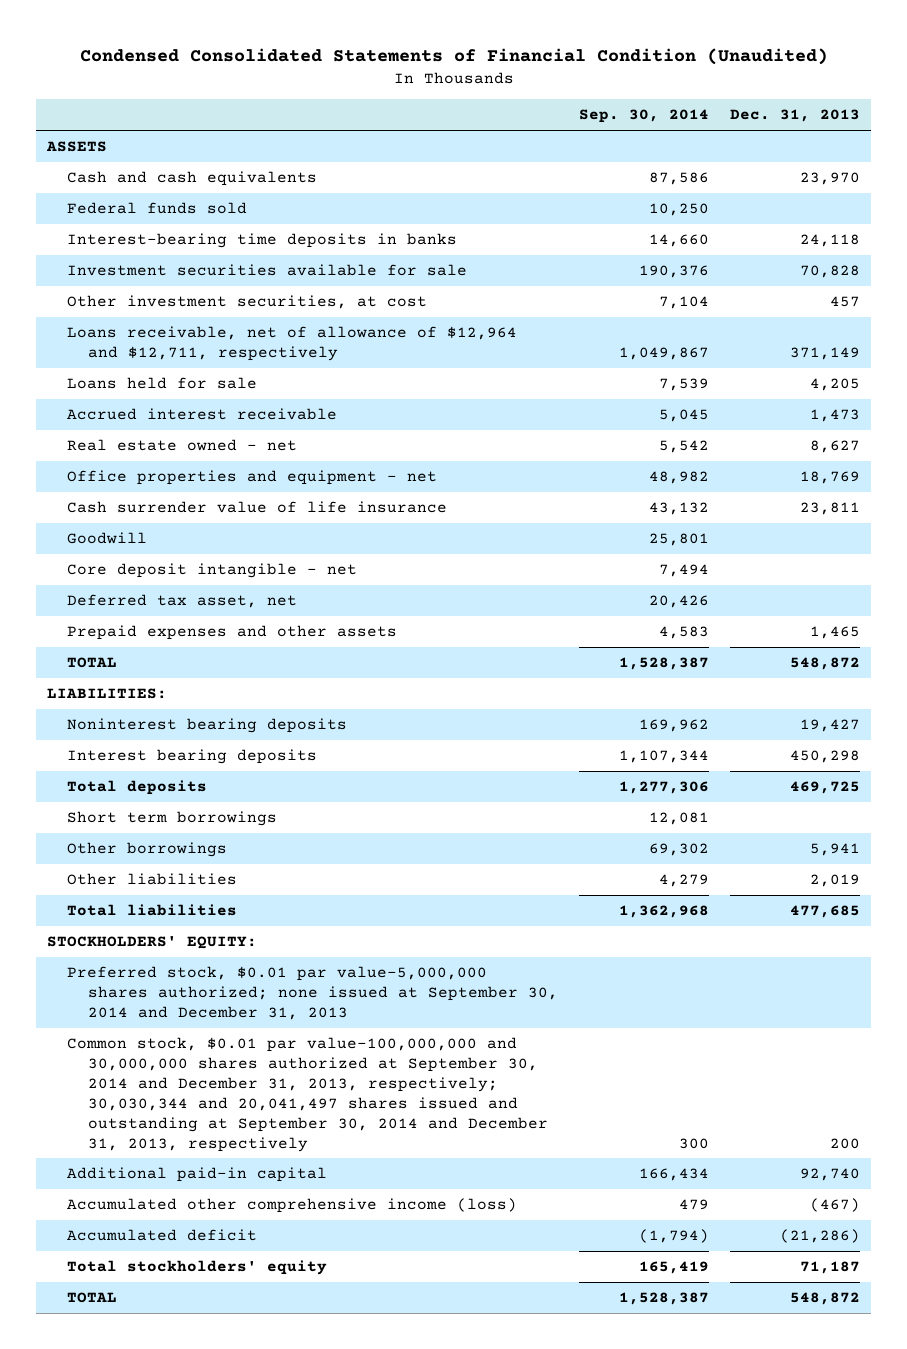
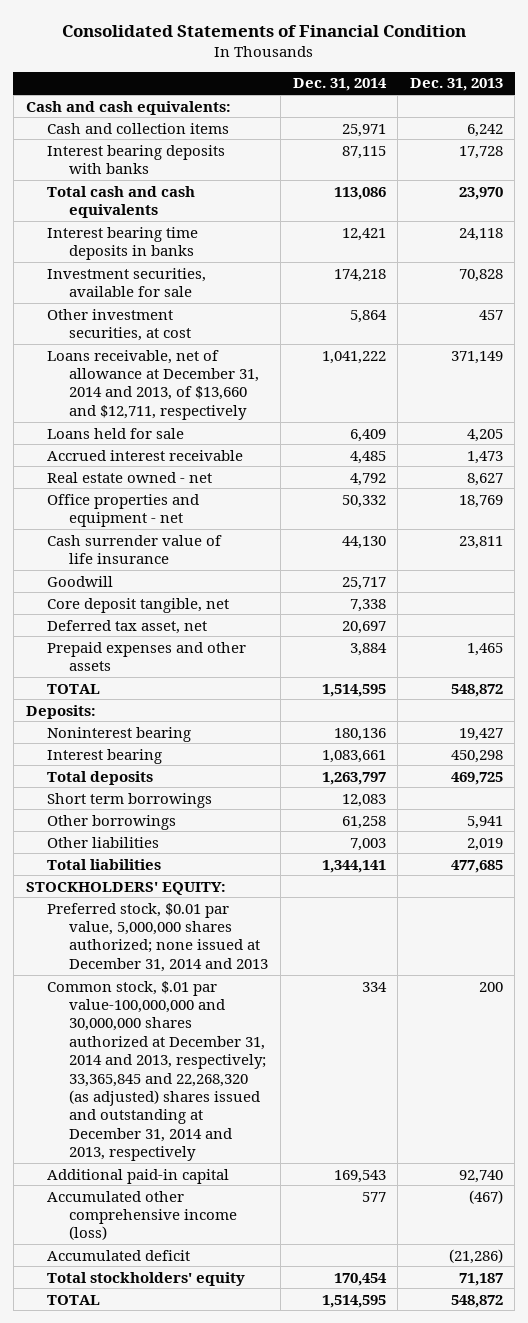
- Condensed Consolidated Statements of Financial Condition (Unaudited)
+ Consolidated Statements of Financial Condition
- | Sep. 30, 2014 | Dec. 31, 2013
+ | Dec. 31, 2014 | Dec. 31, 2013
- ASSETS
- Cash and cash equivalents | 87,586 | 23,970
- Federal funds sold | 10,250 |
- Interest-bearing time deposits in banks | 14,660 | 24,118
- Investment securities available for sale | 190,376 | 70,828
+ Cash and cash equivalents:
+ Cash and collection items | 25,971 | 6,242
+ Interest bearing deposits with banks | 87,115 | 17,728
+ Total cash and cash equivalents | 113,086 | 23,970
+ Interest bearing time deposits in banks | 12,421 | 24,118
+ Investment securities, available for sale | 174,218 | 70,828
- Loans receivable, net of allowance of $12,964 and $12,711, respectively | 1,049,867 | 371,149
+ Loans receivable, net of allowance at December 31, 2014 and 2013, of $13,660 and $12,711, respectively | 1,041,222 | 371,149
- Core deposit intangible - net | 7,494 |
+ Core deposit tangible, net | 7,338 |
- LIABILITIES:
- Noninterest bearing deposits | 169,962 | 19,427
- Interest bearing deposits | 1,107,344 | 450,298
+ Deposits:
+ Noninterest bearing | 180,136 | 19,427
+ Interest bearing | 1,083,661 | 450,298
- Preferred stock, $0.01 par value-5,000,000 shares authorized; none issued at September 30, 2014 and December 31, 2013
- Common stock, $0.01 par value-100,000,000 and 30,000,000 shares authorized at September 30, 2014 and December 31, 2013, respectively; 30,030,344 and 20,041,497 shares issued and outstanding at September 30, 2014 and December 31, 2013, respectively | 300 | 200
+ Preferred stock, $0.01 par value, 5,000,000 shares authorized; none issued at December 31, 2014 and 2013
+ Common stock, $.01 par value-100,000,000 and 30,000,000 shares authorized at December 31, 2014 and 2013, respectively; 33,365,845 and 22,268,320 (as adjusted) shares issued and outstanding at December 31, 2014 and 2013, respectively | 334 | 200

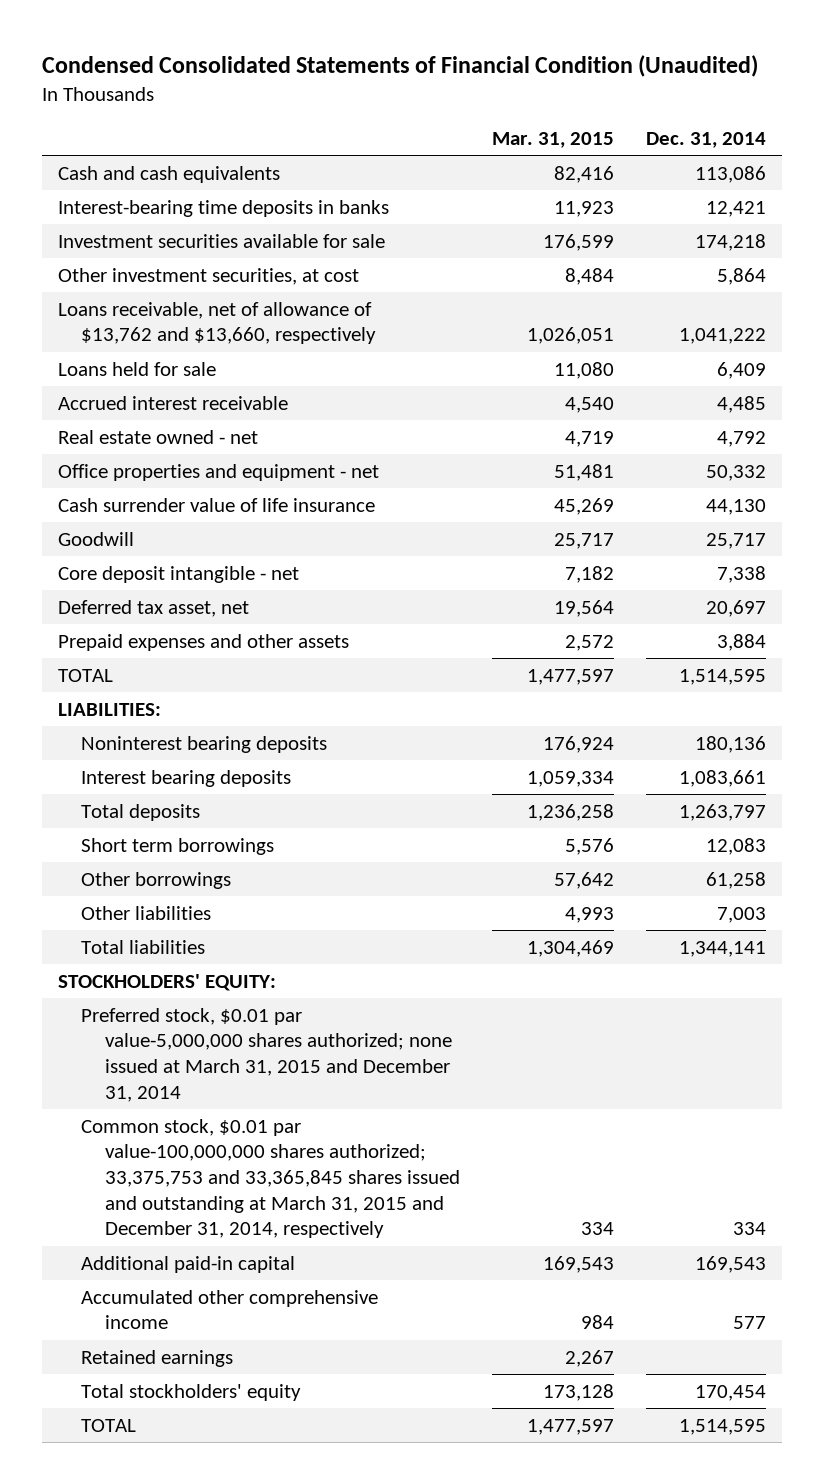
- Consolidated Statements of Financial Condition
+ Condensed Consolidated Statements of Financial Condition (Unaudited)
- | Dec. 31, 2014 | Dec. 31, 2013
+ | Mar. 31, 2015 | Dec. 31, 2014
- Cash and cash equivalents:
- Cash and collection items | 25,971 | 6,242
- Interest bearing deposits with banks | 87,115 | 17,728
- Total cash and cash equivalents | 113,086 | 23,970
- Interest bearing time deposits in banks | 12,421 | 24,118
- Investment securities, available for sale | 174,218 | 70,828
+ Cash and cash equivalents | 82,416 | 113,086
+ Interest-bearing time deposits in banks | 11,923 | 12,421
+ Investment securities available for sale | 176,599 | 174,218
- Loans receivable, net of allowance at December 31, 2014 and 2013, of $13,660 and $12,711, respectively | 1,041,222 | 371,149
+ Loans receivable, net of allowance of $13,762 and $13,660, respectively | 1,026,051 | 1,041,222
- Core deposit tangible, net | 7,338 |
+ Core deposit intangible - net | 7,182 | 7,338
- Deposits:
- Noninterest bearing | 180,136 | 19,427
- Interest bearing | 1,083,661 | 450,298
+ LIABILITIES:
+ Noninterest bearing deposits | 176,924 | 180,136
+ Interest bearing deposits | 1,059,334 | 1,083,661
- Preferred stock, $0.01 par value, 5,000,000 shares authorized; none issued at December 31, 2014 and 2013
- Common stock, $.01 par value-100,000,000 and 30,000,000 shares authorized at December 31, 2014 and 2013, respectively; 33,365,845 and 22,268,320 (as adjusted) shares issued and outstanding at December 31, 2014 and 2013, respectively | 334 | 200
+ Preferred stock, $0.01 par value-5,000,000 shares authorized; none issued at March 31, 2015 and December 31, 2014
+ Common stock, $0.01 par value-100,000,000 shares authorized; 33,375,753 and 33,365,845 shares issued and outstanding at March 31, 2015 and December 31, 2014, respectively | 334 | 334
- Accumulated other comprehensive income (loss) | 577 | (467)
- Accumulated deficit | | (21,286)
+ Accumulated other comprehensive income | 984 | 577
+ Retained earnings | 2,267 |

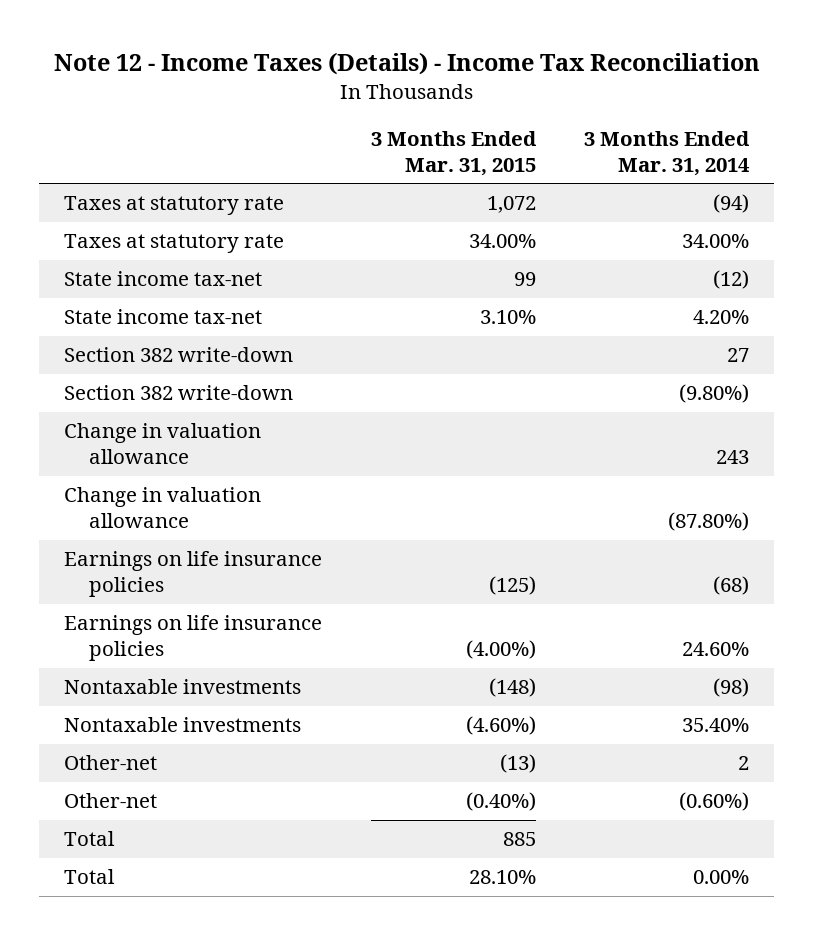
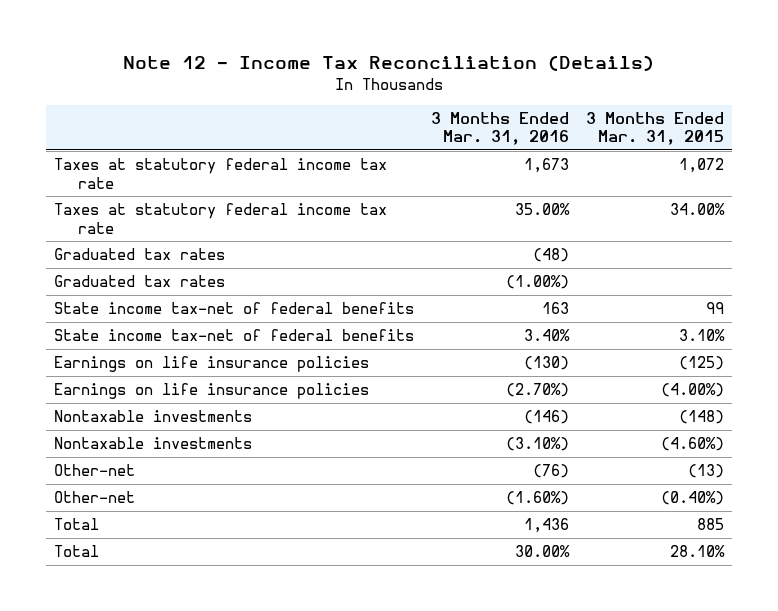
- Note 12 - Income Taxes (Details) - Income Tax Reconciliation
+ Note 12 - Income Tax Reconciliation (Details)
- | 3 Months Ended Mar. 31, 2015 | 3 Months Ended Mar. 31, 2014
+ | 3 Months Ended Mar. 31, 2016 | 3 Months Ended Mar. 31, 2015
- Taxes at statutory rate | 1,072 | (94)
- Taxes at statutory rate | 34.00% | 34.00%
- State income tax-net | 99 | (12)
- State income tax-net | 3.10% | 4.20%
- Section 382 write-down | | 27
- Section 382 write-down | | (9.80%)
- Change in valuation allowance | | 243
- Change in valuation allowance | | (87.80%)
+ Taxes at statutory federal income tax rate | 1,673 | 1,072
+ Taxes at statutory federal income tax rate | 35.00% | 34.00%
+ Graduated tax rates | (48) |
+ Graduated tax rates | (1.00%) |
+ State income tax-net of federal benefits | 163 | 99
+ State income tax-net of federal benefits | 3.40% | 3.10%

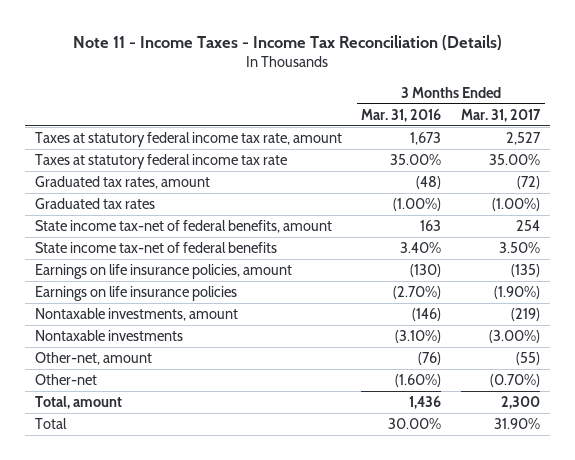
- Note 12 - Income Tax Reconciliation (Details)
+ Note 11 - Income Taxes - Income Tax Reconciliation (Details)
- | 3 Months Ended Mar. 31, 2016 | 3 Months Ended Mar. 31, 2015
+ | 3 Months Ended Mar. 31, 2016 | 3 Months Ended Mar. 31, 2017
- Taxes at statutory federal income tax rate | 1,673 | 1,072
+ Taxes at statutory federal income tax rate, amount | 1,673 | 2,527
- Graduated tax rates | (48) |
+ Graduated tax rates, amount | (48) | (72)
- State income tax-net of federal benefits | 163 | 99
+ State income tax-net of federal benefits, amount | 163 | 254
- Earnings on life insurance policies | (130) | (125)
+ Earnings on life insurance policies, amount | (130) | (135)
- Nontaxable investments | (146) | (148)
+ Nontaxable investments, amount | (146) | (219)
- Other-net | (76) | (13)
+ Other-net, amount | (76) | (55)
- Total | 1,436 | 885
+ Total, amount | 1,436 | 2,300

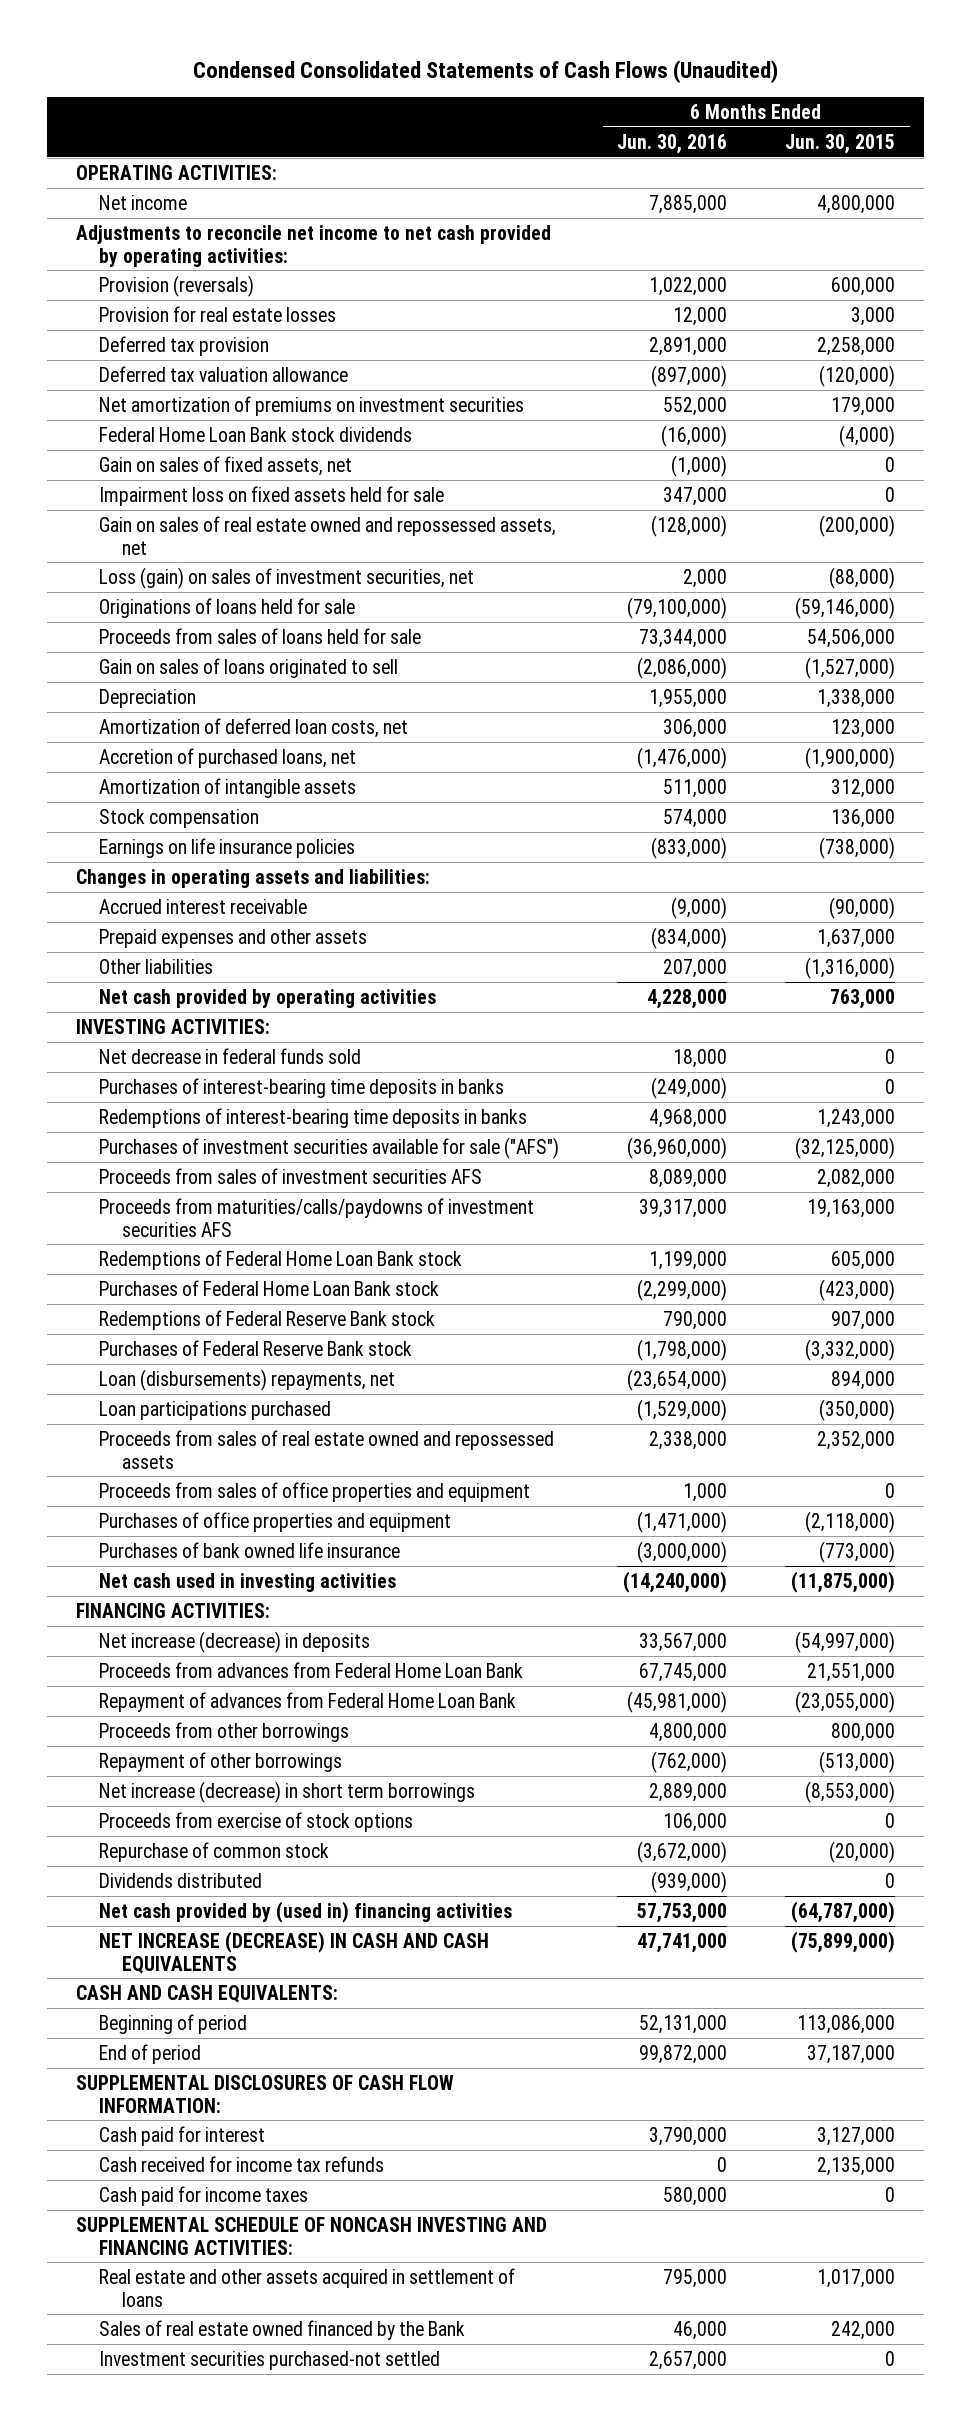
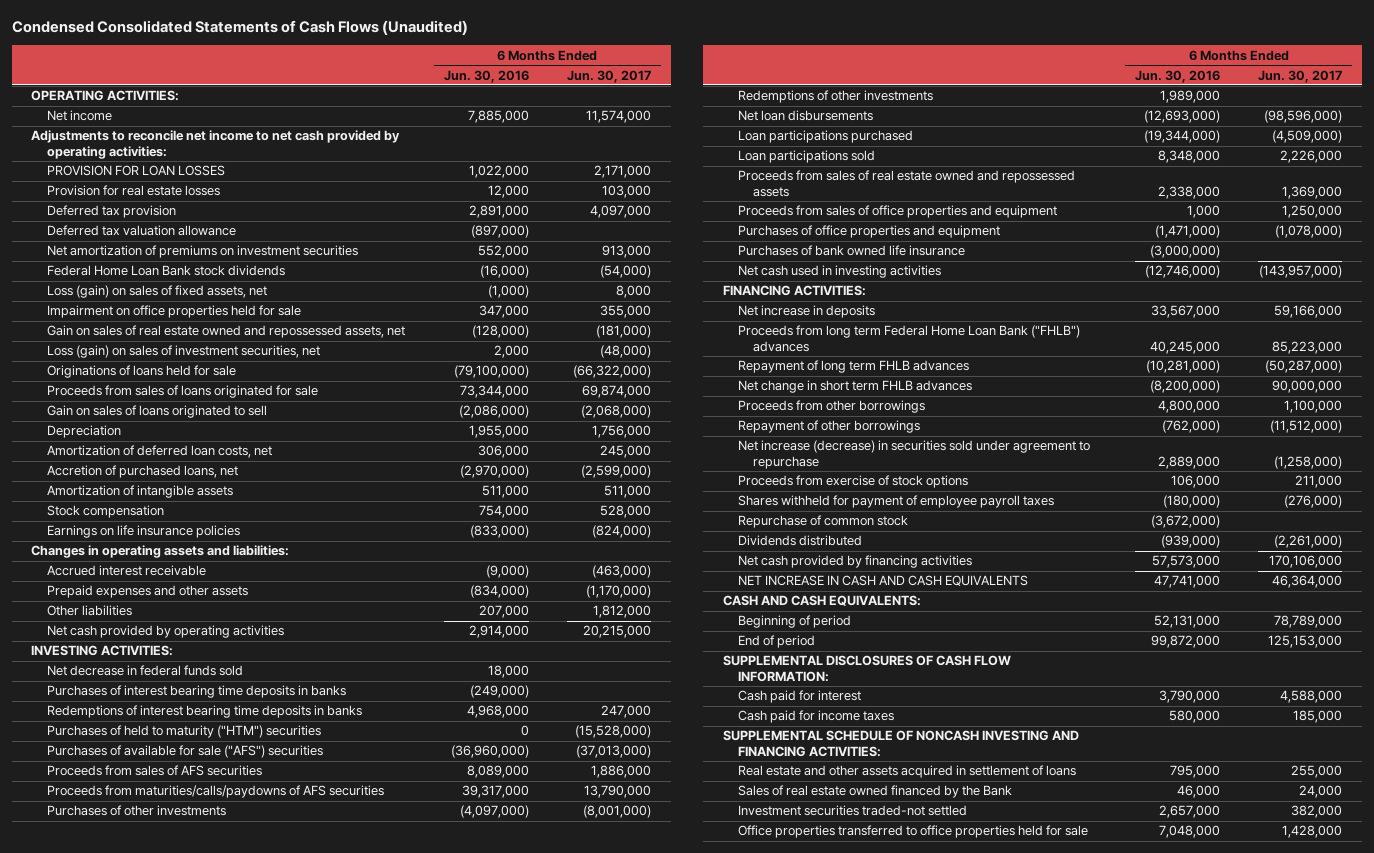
- | 6 Months Ended Jun. 30, 2016 | 6 Months Ended Jun. 30, 2015
+ | 6 Months Ended Jun. 30, 2016 | 6 Months Ended Jun. 30, 2017
- Provision (reversals) | 1,022,000 | 600,000
+ PROVISION FOR LOAN LOSSES | 1,022,000 | 2,171,000
- Gain on sales of fixed assets, net | (1,000) | 0
- Impairment loss on fixed assets held for sale | 347,000 | 0
+ Loss (gain) on sales of fixed assets, net | (1,000) | 8,000
+ Impairment on office properties held for sale | 347,000 | 355,000
- Proceeds from sales of loans held for sale | 73,344,000 | 54,506,000
+ Proceeds from sales of loans originated for sale | 73,344,000 | 69,874,000
- Accretion of purchased loans, net | (1,476,000) | (1,900,000)
+ Accretion of purchased loans, net | (2,970,000) | (2,599,000)
- Stock compensation | 574,000 | 136,000
+ Stock compensation | 754,000 | 528,000
- Net cash provided by operating activities | 4,228,000 | 763,000
+ Net cash provided by operating activities | 2,914,000 | 20,215,000
- Purchases of interest-bearing time deposits in banks | (249,000) | 0
- Redemptions of interest-bearing time deposits in banks | 4,968,000 | 1,243,000
- Purchases of investment securities available for sale ("AFS") | (36,960,000) | (32,125,000)
- Proceeds from sales of investment securities AFS | 8,089,000 | 2,082,000
- Proceeds from maturities/calls/paydowns of investment securities AFS | 39,317,000 | 19,163,000
- Redemptions of Federal Home Loan Bank stock | 1,199,000 | 605,000
- Purchases of Federal Home Loan Bank stock | (2,299,000) | (423,000)
- Redemptions of Federal Reserve Bank stock | 790,000 | 907,000
- Purchases of Federal Reserve Bank stock | (1,798,000) | (3,332,000)
- Loan (disbursements) repayments, net | (23,654,000) | 894,000
- Loan participations purchased | (1,529,000) | (350,000)
+ Purchases of interest bearing time deposits in banks | (249,000) |
+ Redemptions of interest bearing time deposits in banks | 4,968,000 | 247,000
+ Purchases of held to maturity ("HTM") securities | 0 | (15,528,000)
+ Purchases of available for sale ("AFS") securities | (36,960,000) | (37,013,000)
+ Proceeds from sales of AFS securities | 8,089,000 | 1,886,000
+ Proceeds from maturities/calls/paydowns of AFS securities | 39,317,000 | 13,790,000
+ Purchases of other investments | (4,097,000) | (8,001,000)
+ Redemptions of other investments | 1,989,000 |
+ Net loan disbursements | (12,693,000) | (98,596,000)
+ Loan participations purchased | (19,344,000) | (4,509,000)
+ Loan participations sold | 8,348,000 | 2,226,000
- Net cash used in investing activities | (14,240,000) | (11,875,000)
+ Net cash used in investing activities | (12,746,000) | (143,957,000)
- Net increase (decrease) in deposits | 33,567,000 | (54,997,000)
- Proceeds from advances from Federal Home Loan Bank | 67,745,000 | 21,551,000
- Repayment of advances from Federal Home Loan Bank | (45,981,000) | (23,055,000)
+ Net increase in deposits | 33,567,000 | 59,166,000
+ Proceeds from long term Federal Home Loan Bank ("FHLB") advances | 40,245,000 | 85,223,000
+ Repayment of long term FHLB advances | (10,281,000) | (50,287,000)
+ Net change in short term FHLB advances | (8,200,000) | 90,000,000
- Net increase (decrease) in short term borrowings | 2,889,000 | (8,553,000)
+ Net increase (decrease) in securities sold under agreement to repurchase | 2,889,000 | (1,258,000)
+ Shares withheld for payment of employee payroll taxes | (180,000) | (276,000)
- Net cash provided by (used in) financing activities | 57,753,000 | (64,787,000)
- NET INCREASE (DECREASE) IN CASH AND CASH EQUIVALENTS | 47,741,000 | (75,899,000)
+ Net cash provided by financing activities | 57,573,000 | 170,106,000
+ NET INCREASE IN CASH AND CASH EQUIVALENTS | 47,741,000 | 46,364,000
- Cash received for income tax refunds | 0 | 2,135,000
- Investment securities purchased-not settled | 2,657,000 | 0
+ Investment securities traded-not settled | 2,657,000 | 382,000
+ Office properties transferred to office properties held for sale | 7,048,000 | 1,428,000

